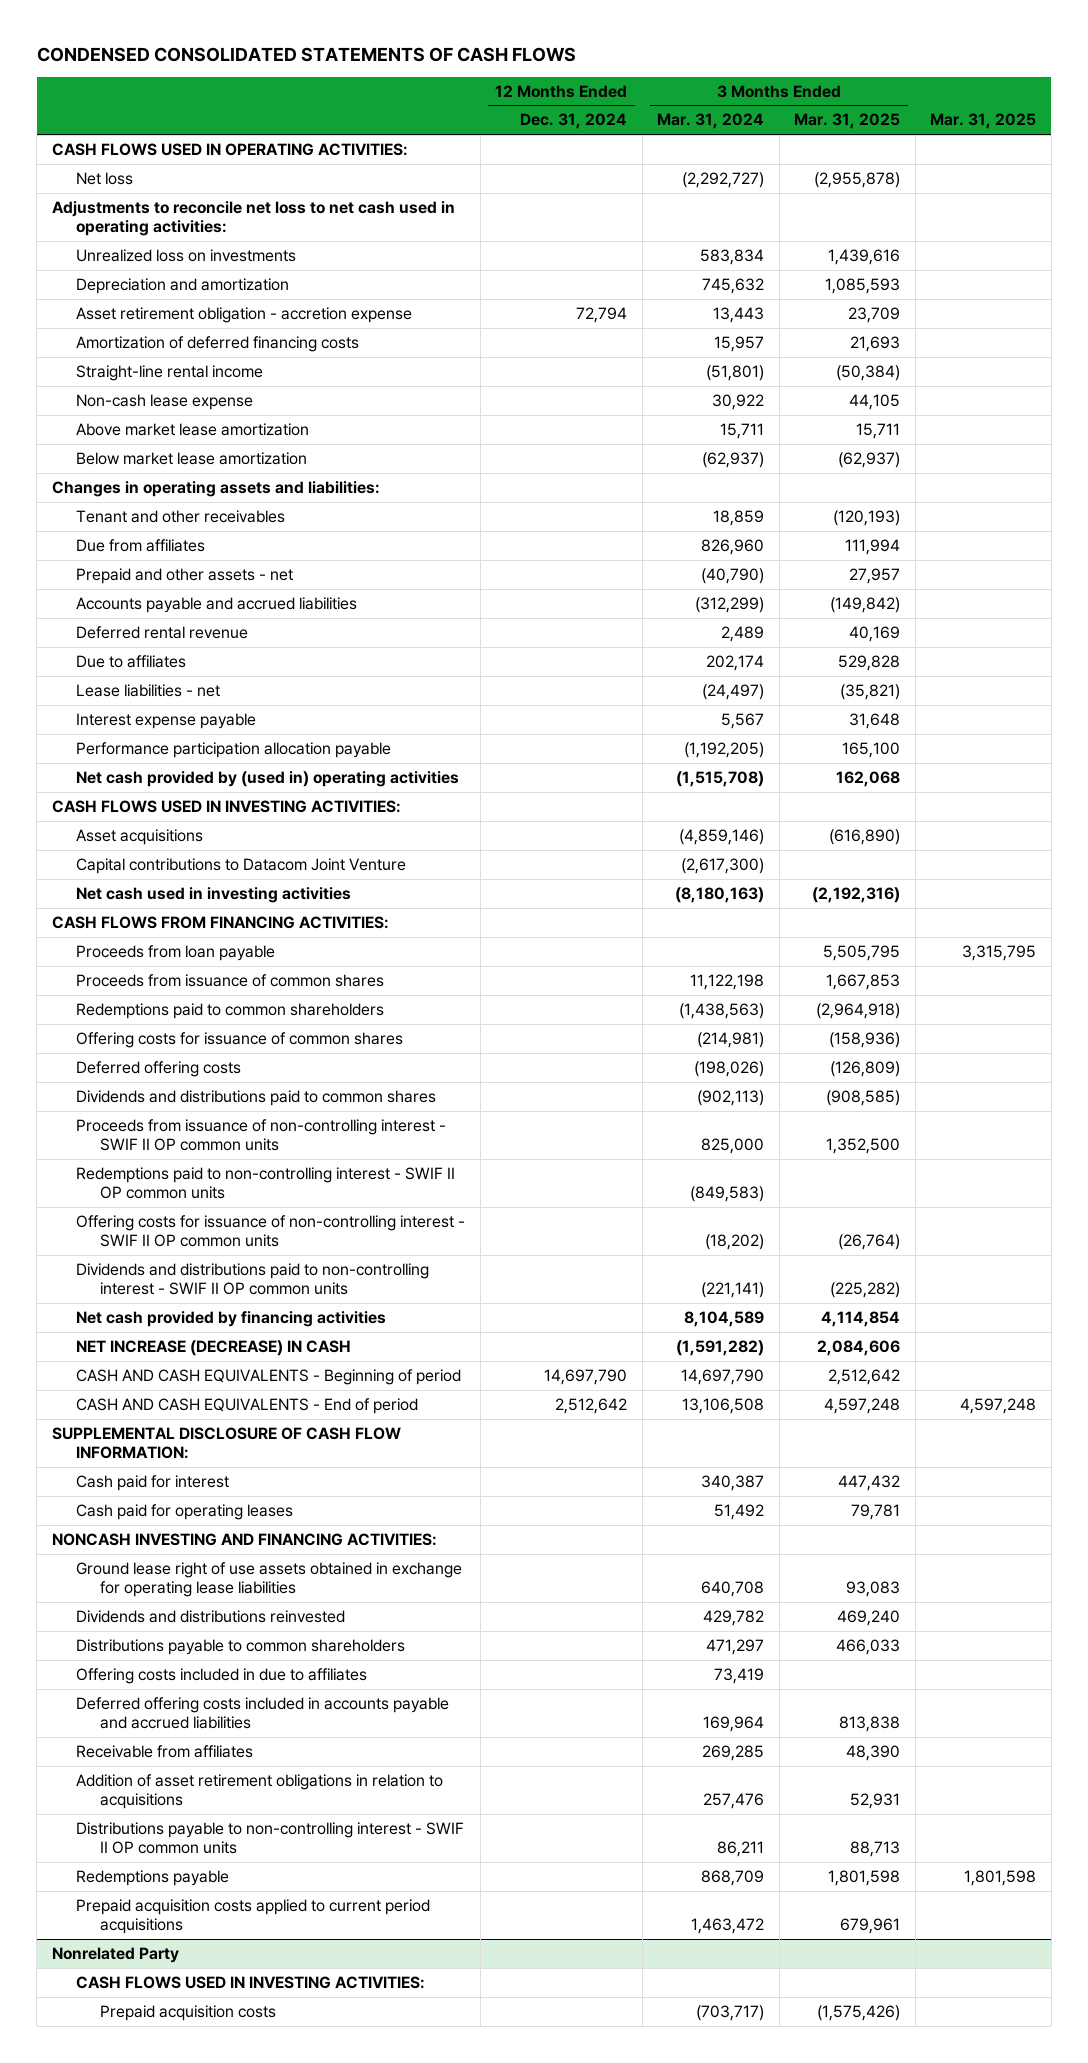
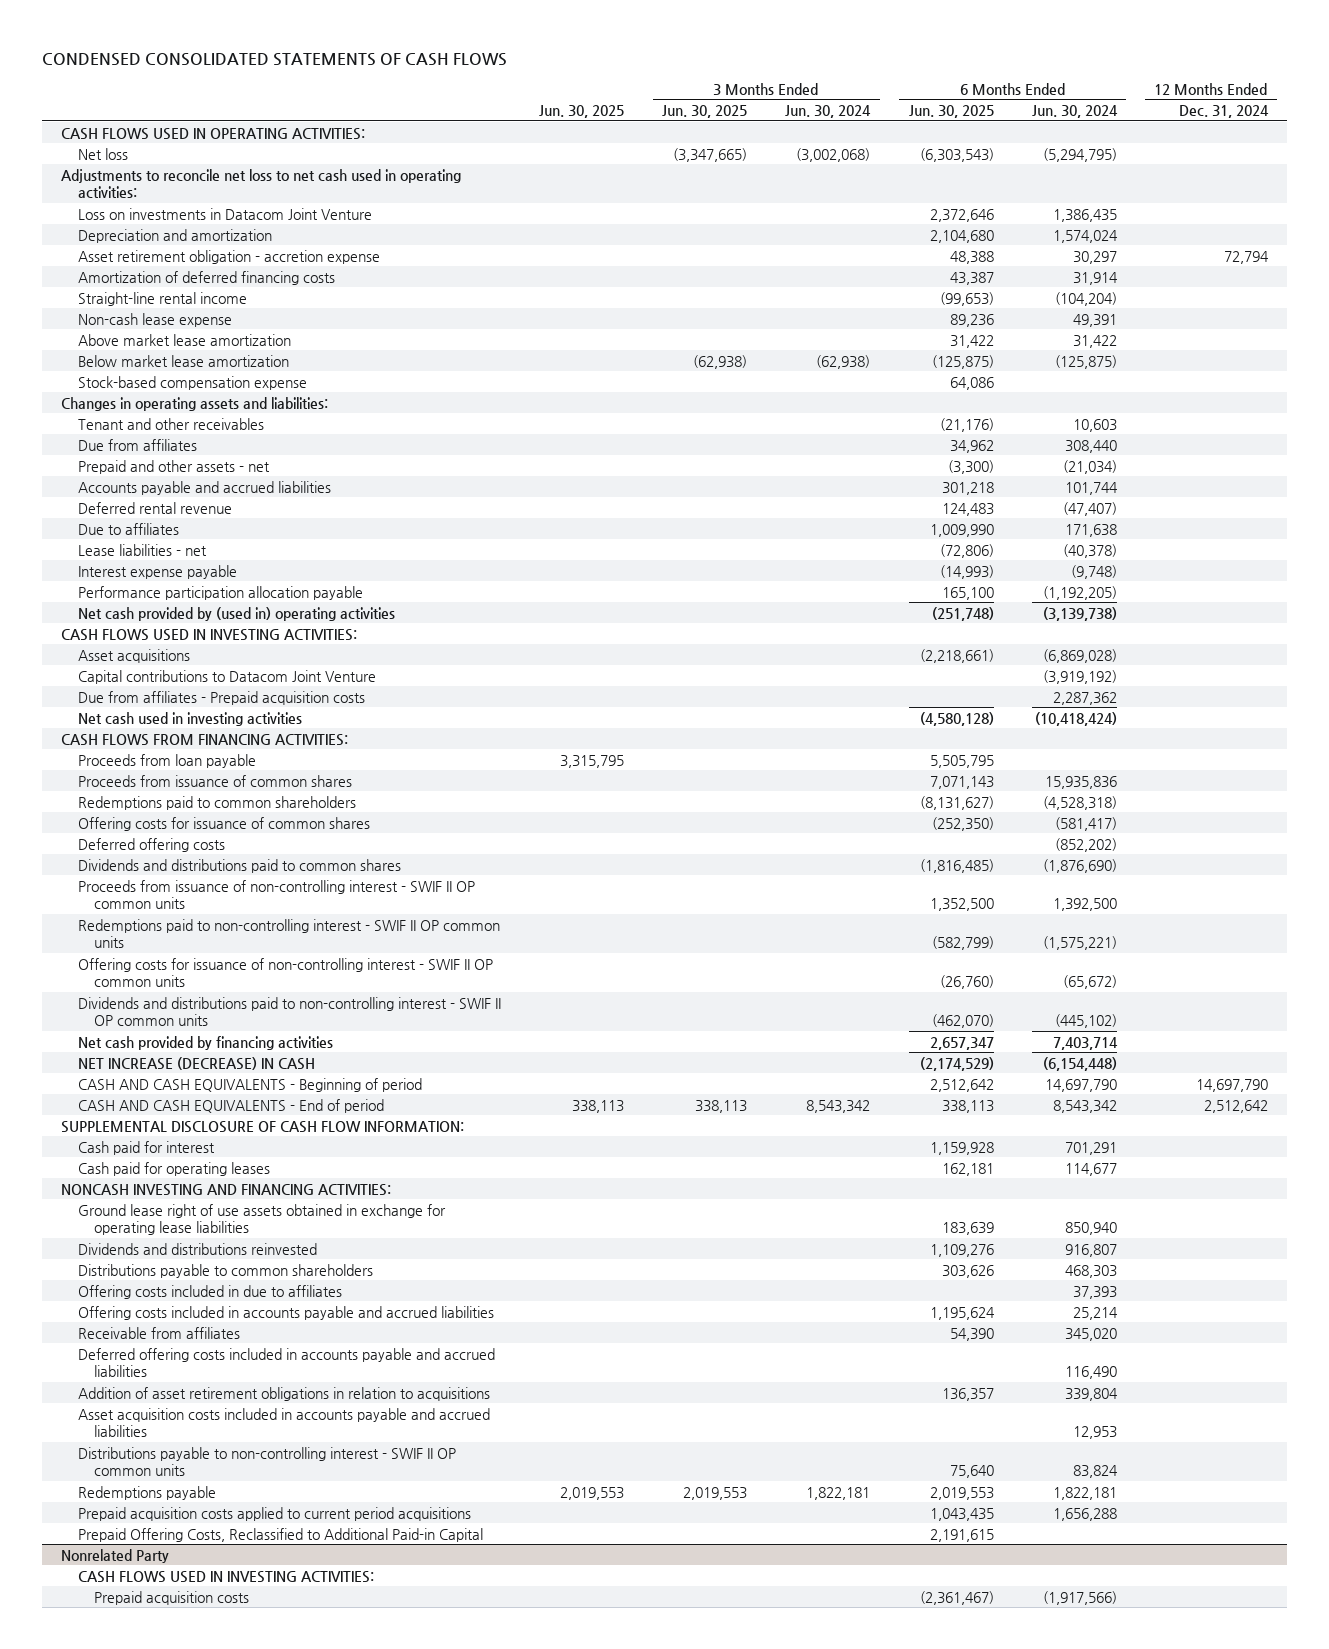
- | 12 Months Ended Dec. 31, 2024 | 3 Months Ended Mar. 31, 2024 | 3 Months Ended Mar. 31, 2025 | Mar. 31, 2025
+ | Jun. 30, 2025 | 3 Months Ended Jun. 30, 2025 | 3 Months Ended Jun. 30, 2024 | 6 Months Ended Jun. 30, 2025 | 6 Months Ended Jun. 30, 2024 | 12 Months Ended Dec. 31, 2024
- Unrealized loss on investments | | 583,834 | 1,439,616 |
+ Loss on investments in Datacom Joint Venture | | | | 2,372,646 | 1,386,435 |
+ Stock-based compensation expense | | | | 64,086 | |
+ Due from affiliates - Prepaid acquisition costs | | | | | 2,287,362 |
+ Offering costs included in accounts payable and accrued liabilities | | | | 1,195,624 | 25,214 |
moved down: Deferred offering costs included in accounts payable and accrued liabilities | | | | | 116,490 |
+ Asset acquisition costs included in accounts payable and accrued liabilities | | | | | 12,953 |
+ Prepaid Offering Costs, Reclassified to Additional Paid-in Capital | | | | 2,191,615 | |

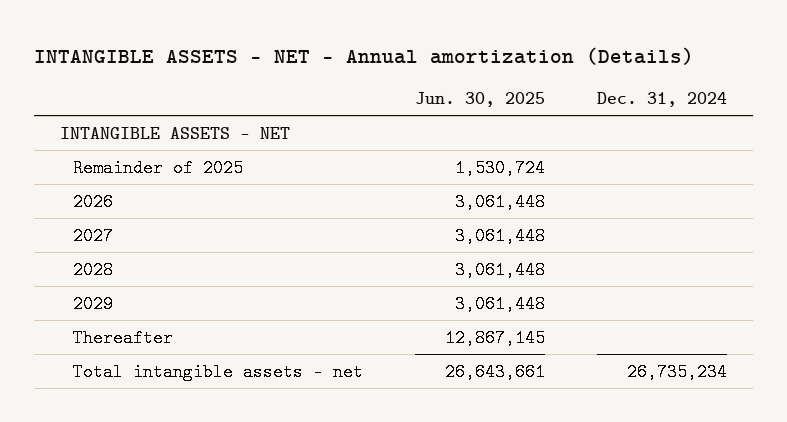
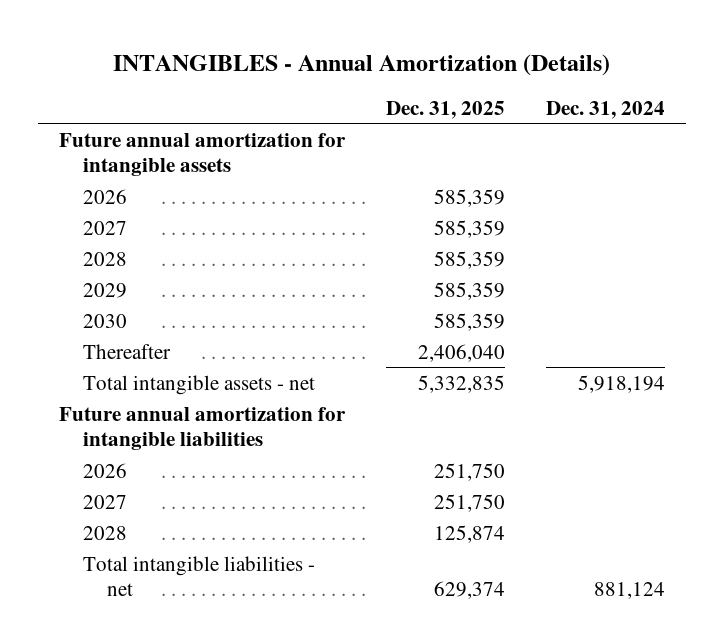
- INTANGIBLE ASSETS - NET - Annual amortization (Details)
+ INTANGIBLES - Annual Amortization (Details)
- | Jun. 30, 2025 | Dec. 31, 2024
+ | Dec. 31, 2025 | Dec. 31, 2024
- INTANGIBLE ASSETS - NET
- Remainder of 2025 | 1,530,724 |
+ Future annual amortization for intangible assets
+ 2030 | 585,359 |
- Total intangible assets - net | 26,643,661 | 26,735,234
+ Total intangible assets - net | 5,332,835 | 5,918,194
+ Future annual amortization for intangible liabilities
+ 2026 | 251,750 |
+ 2027 | 251,750 |
+ 2028 | 125,874 |
+ Total intangible liabilities - net | 629,374 | 881,124

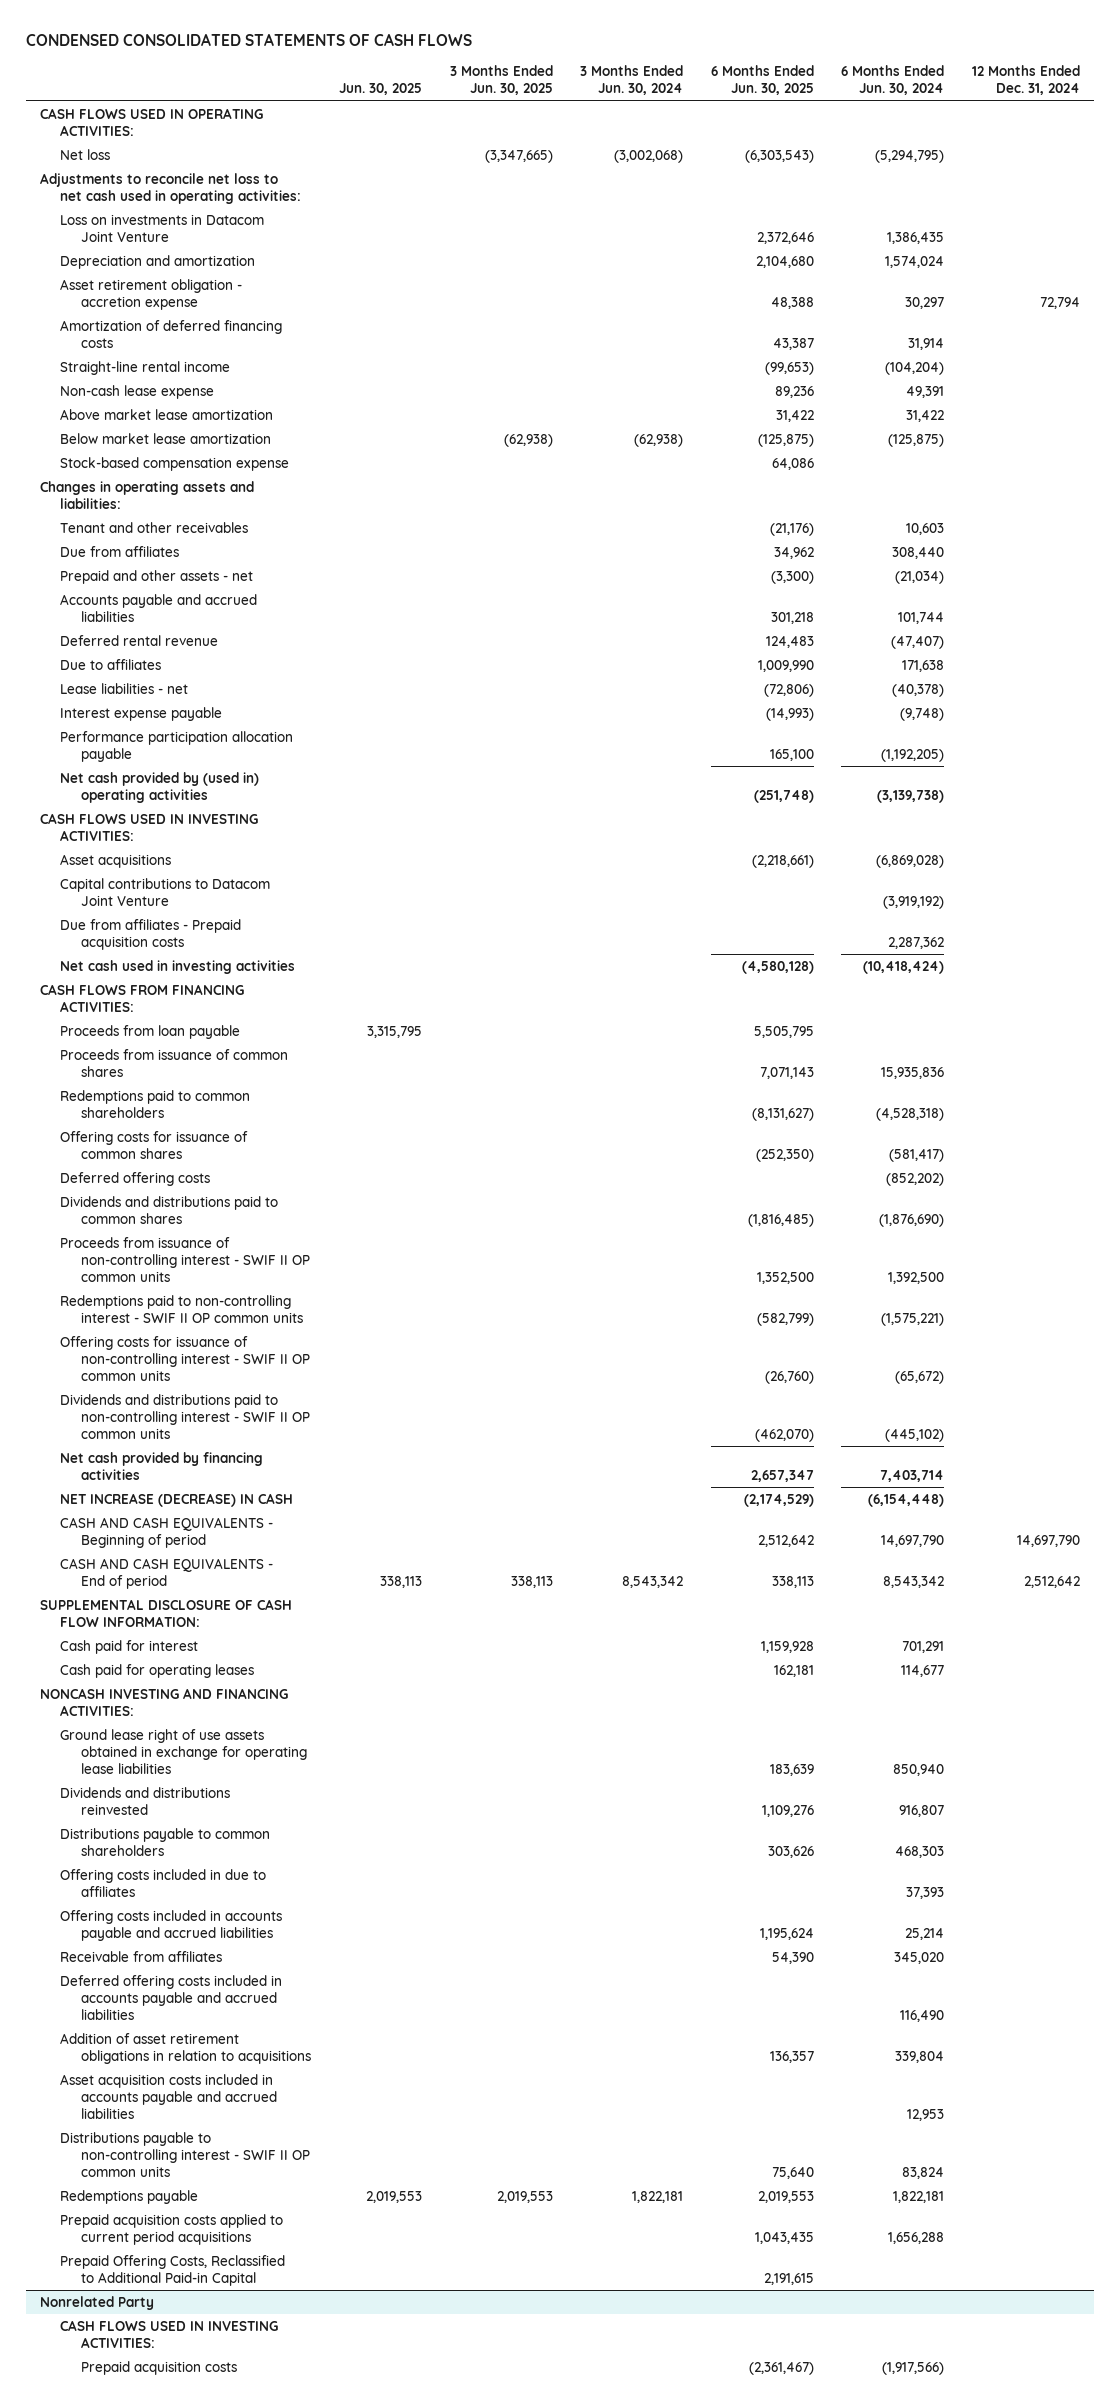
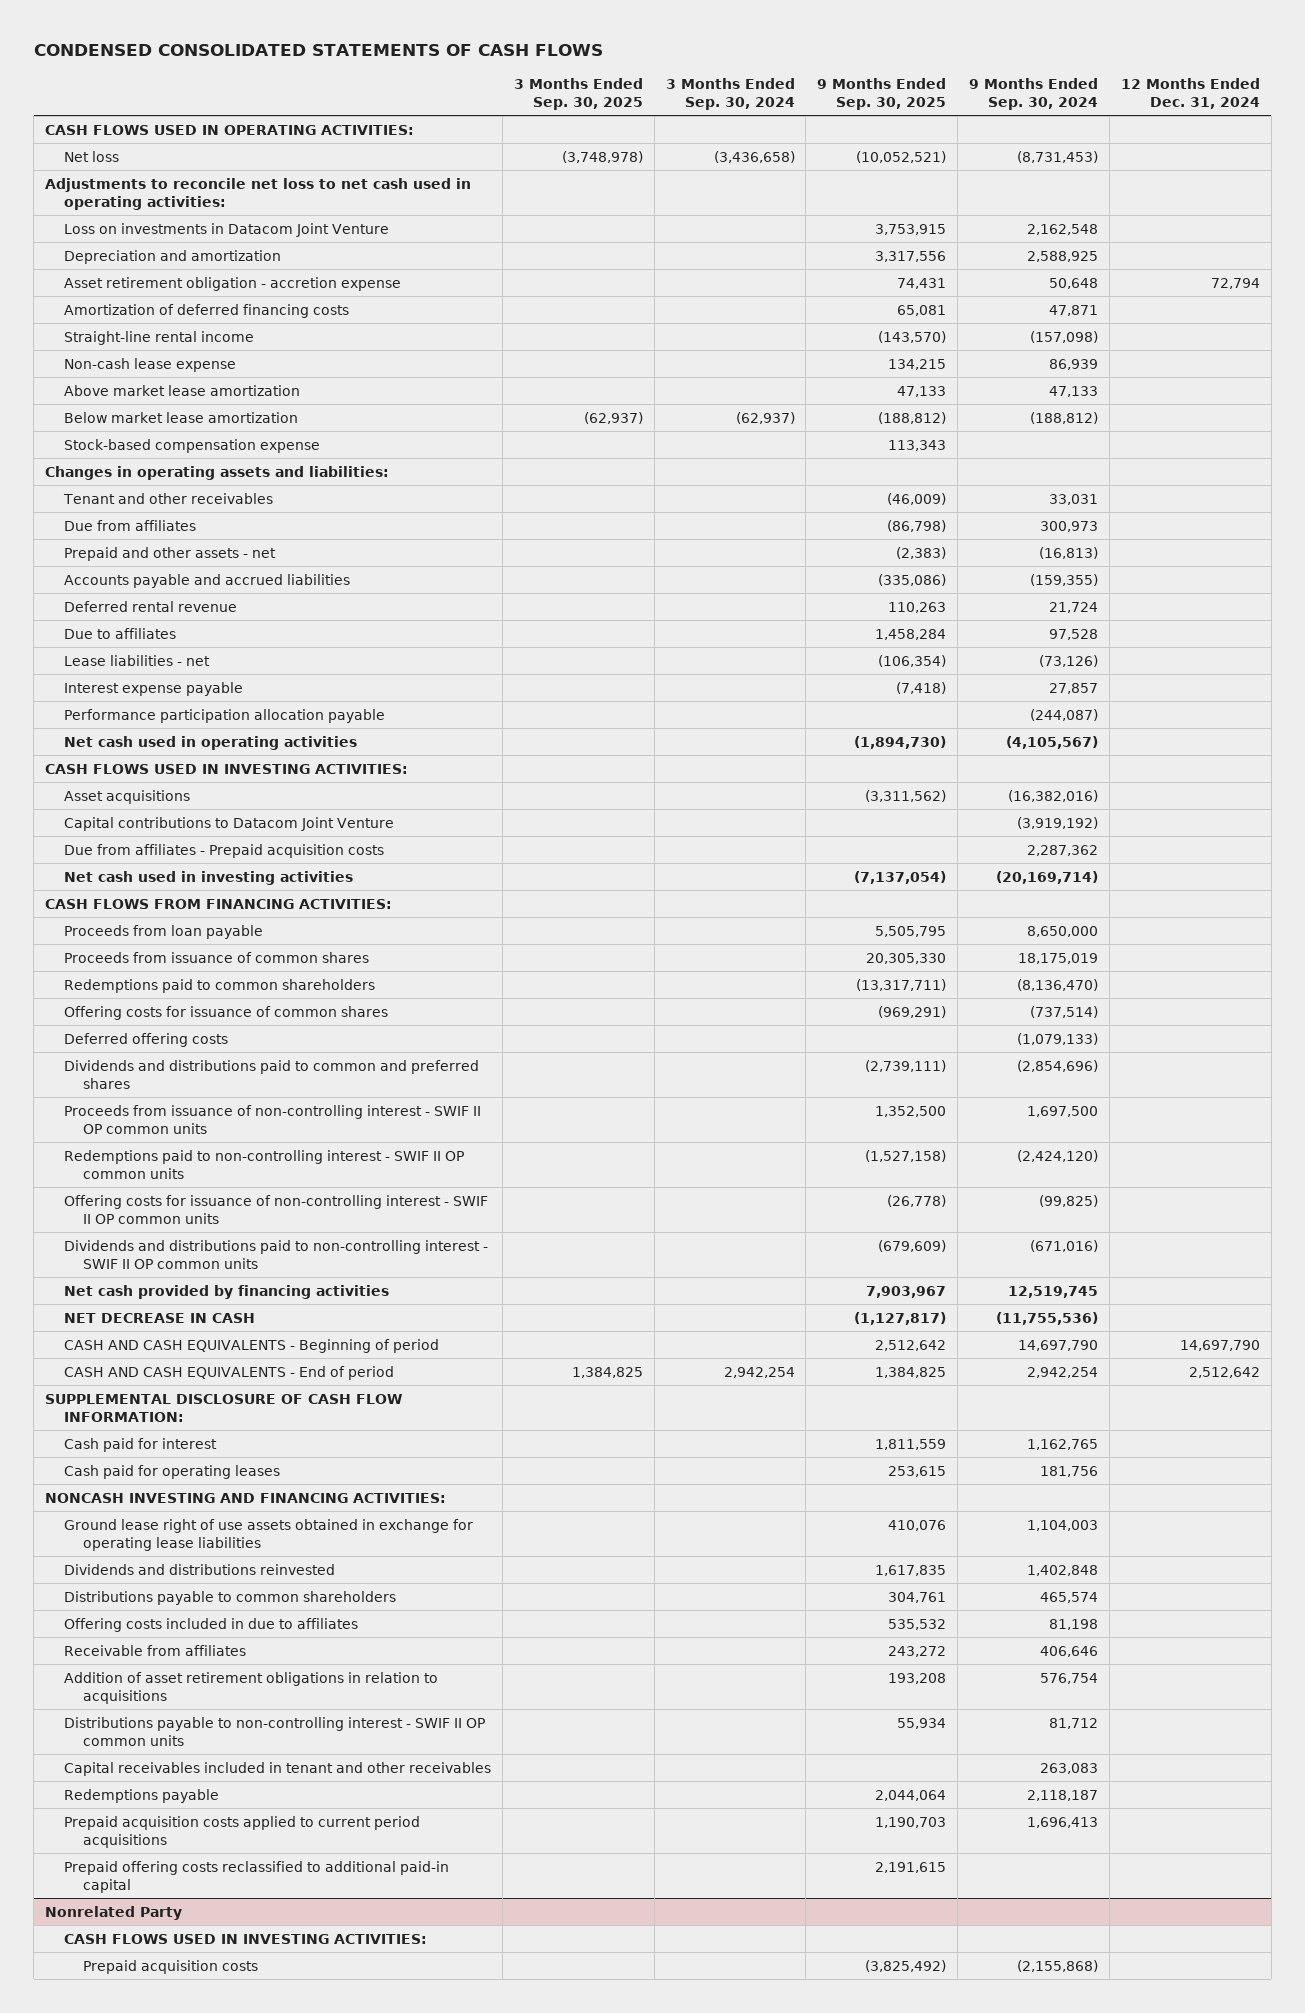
- | Jun. 30, 2025 | 3 Months Ended Jun. 30, 2025 | 3 Months Ended Jun. 30, 2024 | 6 Months Ended Jun. 30, 2025 | 6 Months Ended Jun. 30, 2024 | 12 Months Ended Dec. 31, 2024
+ | 3 Months Ended Sep. 30, 2025 | 3 Months Ended Sep. 30, 2024 | 9 Months Ended Sep. 30, 2025 | 9 Months Ended Sep. 30, 2024 | 12 Months Ended Dec. 31, 2024
- Net cash provided by (used in) operating activities | | | | (251,748) | (3,139,738) |
+ Net cash used in operating activities | | | (1,894,730) | (4,105,567) |
- Dividends and distributions paid to common shares | | | | (1,816,485) | (1,876,690) |
+ Dividends and distributions paid to common and preferred shares | | | (2,739,111) | (2,854,696) |
- NET INCREASE (DECREASE) IN CASH | | | | (2,174,529) | (6,154,448) |
+ NET DECREASE IN CASH | | | (1,127,817) | (11,755,536) |
- Offering costs included in accounts payable and accrued liabilities | | | | 1,195,624 | 25,214 |
- Deferred offering costs included in accounts payable and accrued liabilities | | | | | 116,490 |
- Asset acquisition costs included in accounts payable and accrued liabilities | | | | | 12,953 |
+ Capital receivables included in tenant and other receivables | | | | 263,083 |
- Prepaid Offering Costs, Reclassified to Additional Paid-in Capital | | | | 2,191,615 | |
+ Prepaid offering costs reclassified to additional paid-in capital | | | 2,191,615 | |

